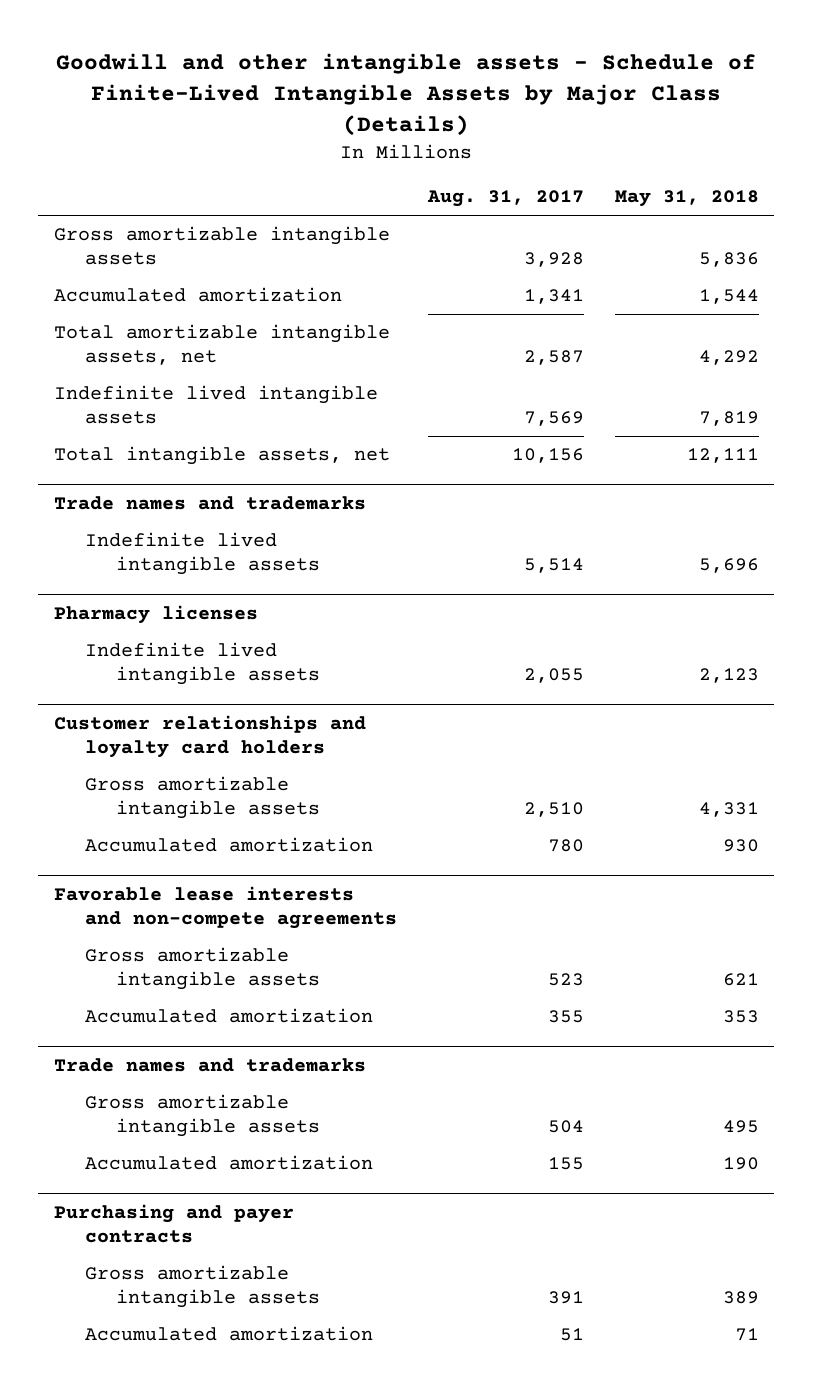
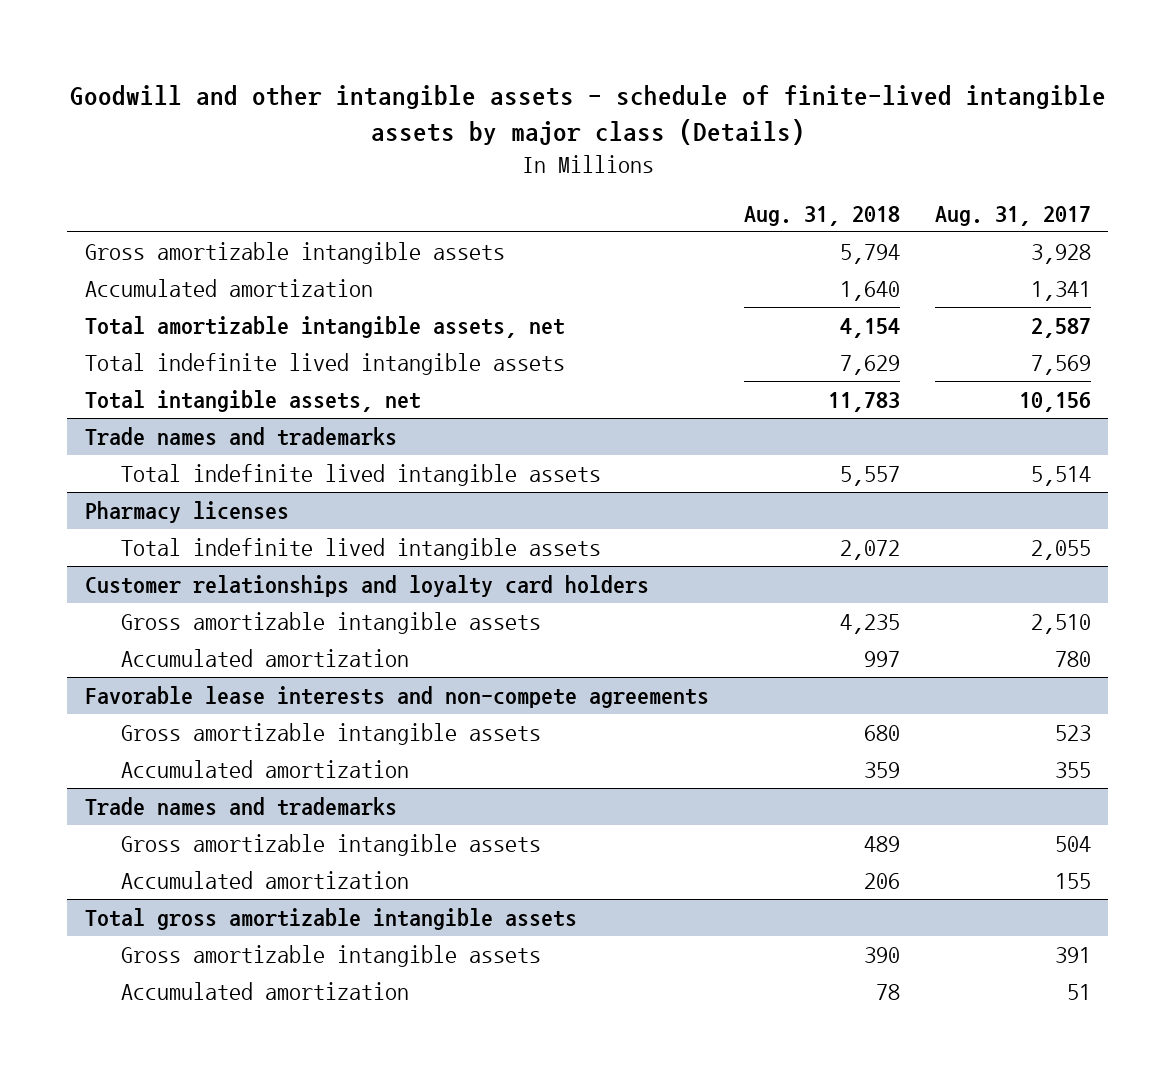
- Goodwill and other intangible assets - Schedule of Finite-Lived Intangible Assets by Major Class (Details)
+ Goodwill and other intangible assets - schedule of finite-lived intangible assets by major class (Details)
- | Aug. 31, 2017 | May 31, 2018
+ | Aug. 31, 2018 | Aug. 31, 2017
- Indefinite lived intangible assets | 7,569 | 7,819
+ Total indefinite lived intangible assets | 7,629 | 7,569
@ Trade names and trademarks
- Indefinite lived intangible assets | 5,514 | 5,696
+ Total indefinite lived intangible assets | 5,557 | 5,514
@ Pharmacy licenses
- Indefinite lived intangible assets | 2,055 | 2,123
+ Total indefinite lived intangible assets | 2,072 | 2,055
- Purchasing and payer contracts
+ Total gross amortizable intangible assets

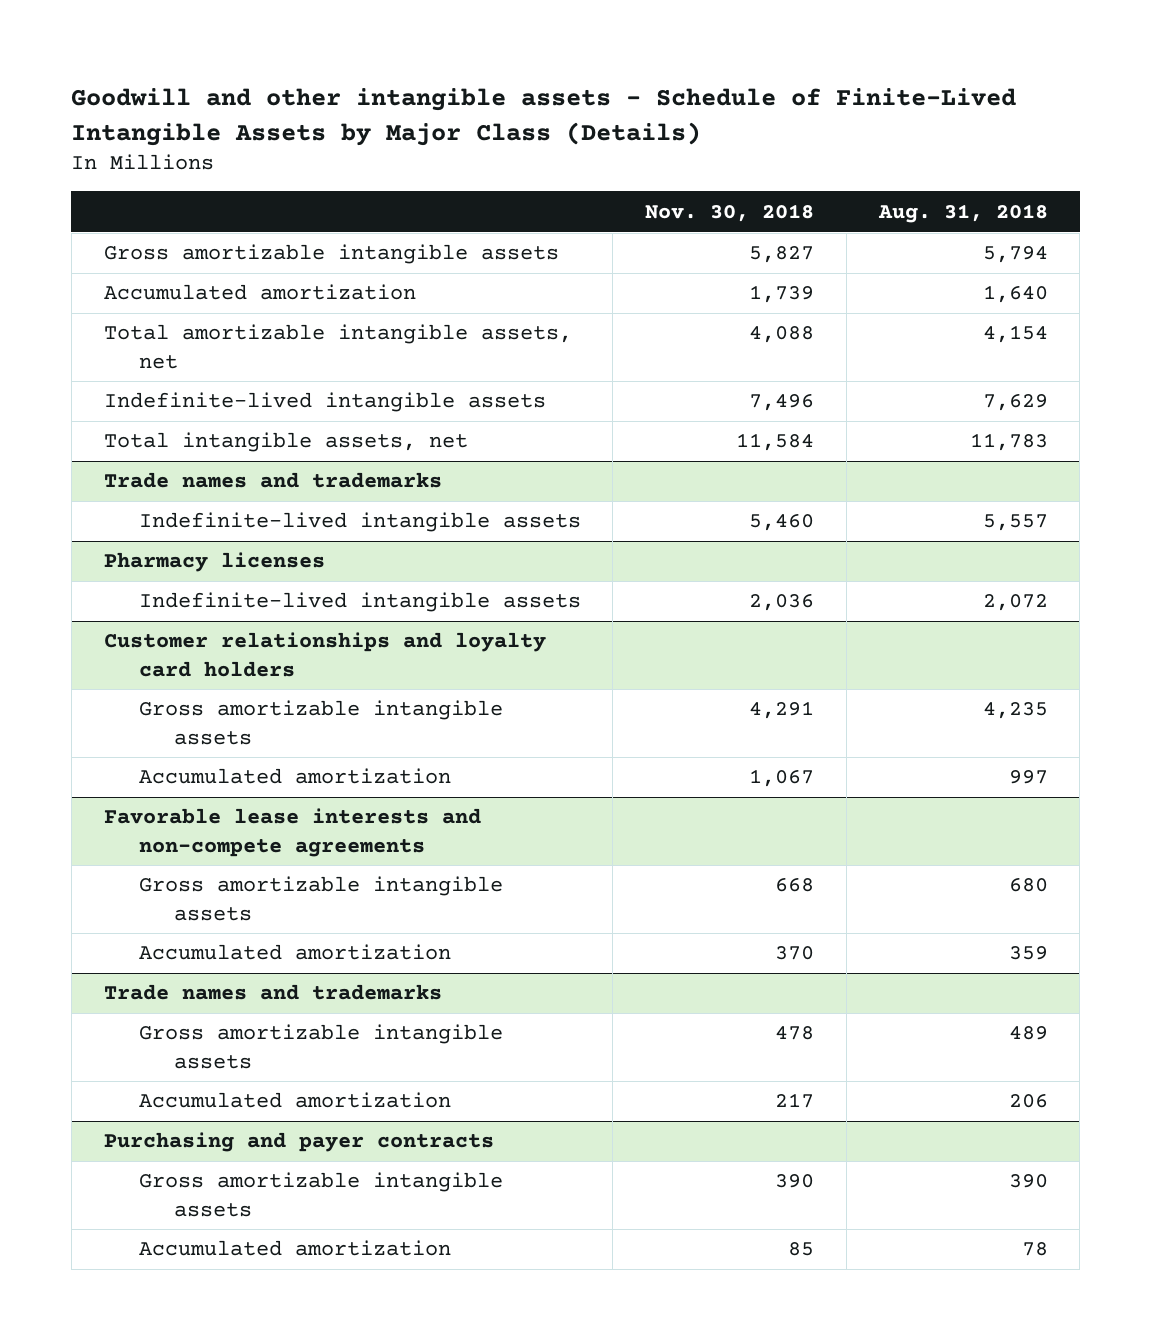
- Goodwill and other intangible assets - schedule of finite-lived intangible assets by major class (Details)
+ Goodwill and other intangible assets - Schedule of Finite-Lived Intangible Assets by Major Class (Details)
- | Aug. 31, 2018 | Aug. 31, 2017
+ | Nov. 30, 2018 | Aug. 31, 2018
- Total indefinite lived intangible assets | 7,629 | 7,569
+ Indefinite-lived intangible assets | 7,496 | 7,629
@ Trade names and trademarks
- Total indefinite lived intangible assets | 5,557 | 5,514
+ Indefinite-lived intangible assets | 5,460 | 5,557
@ Pharmacy licenses
- Total indefinite lived intangible assets | 2,072 | 2,055
+ Indefinite-lived intangible assets | 2,036 | 2,072
- Total gross amortizable intangible assets
+ Purchasing and payer contracts

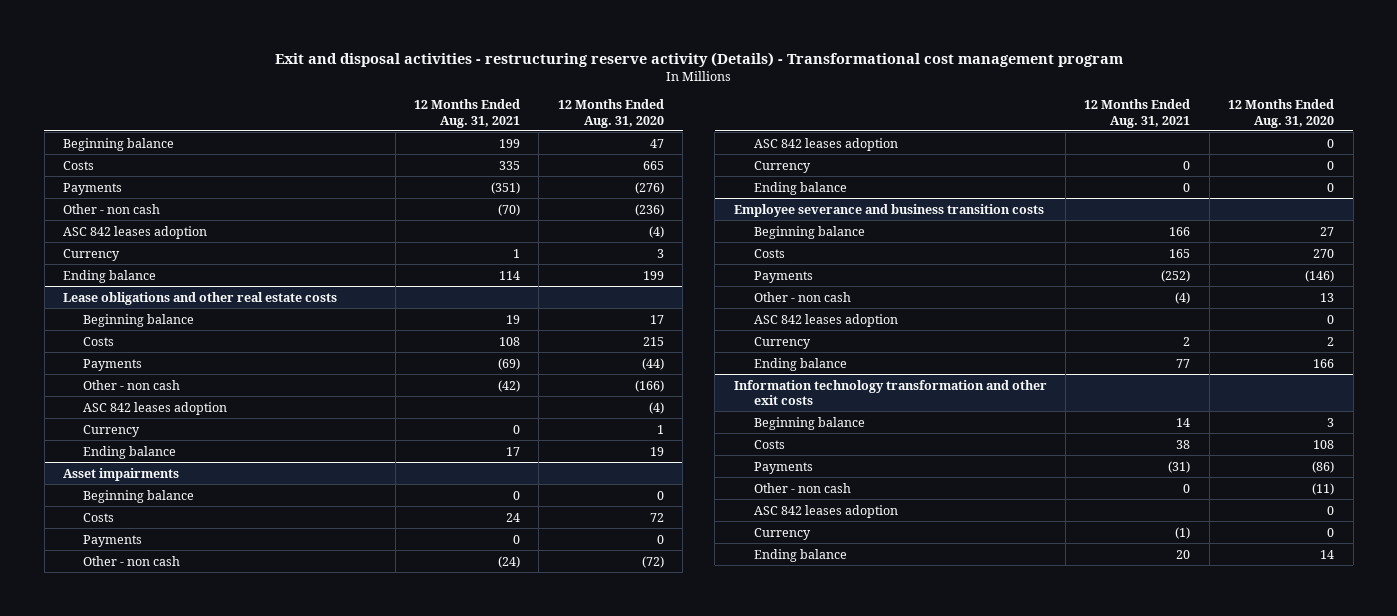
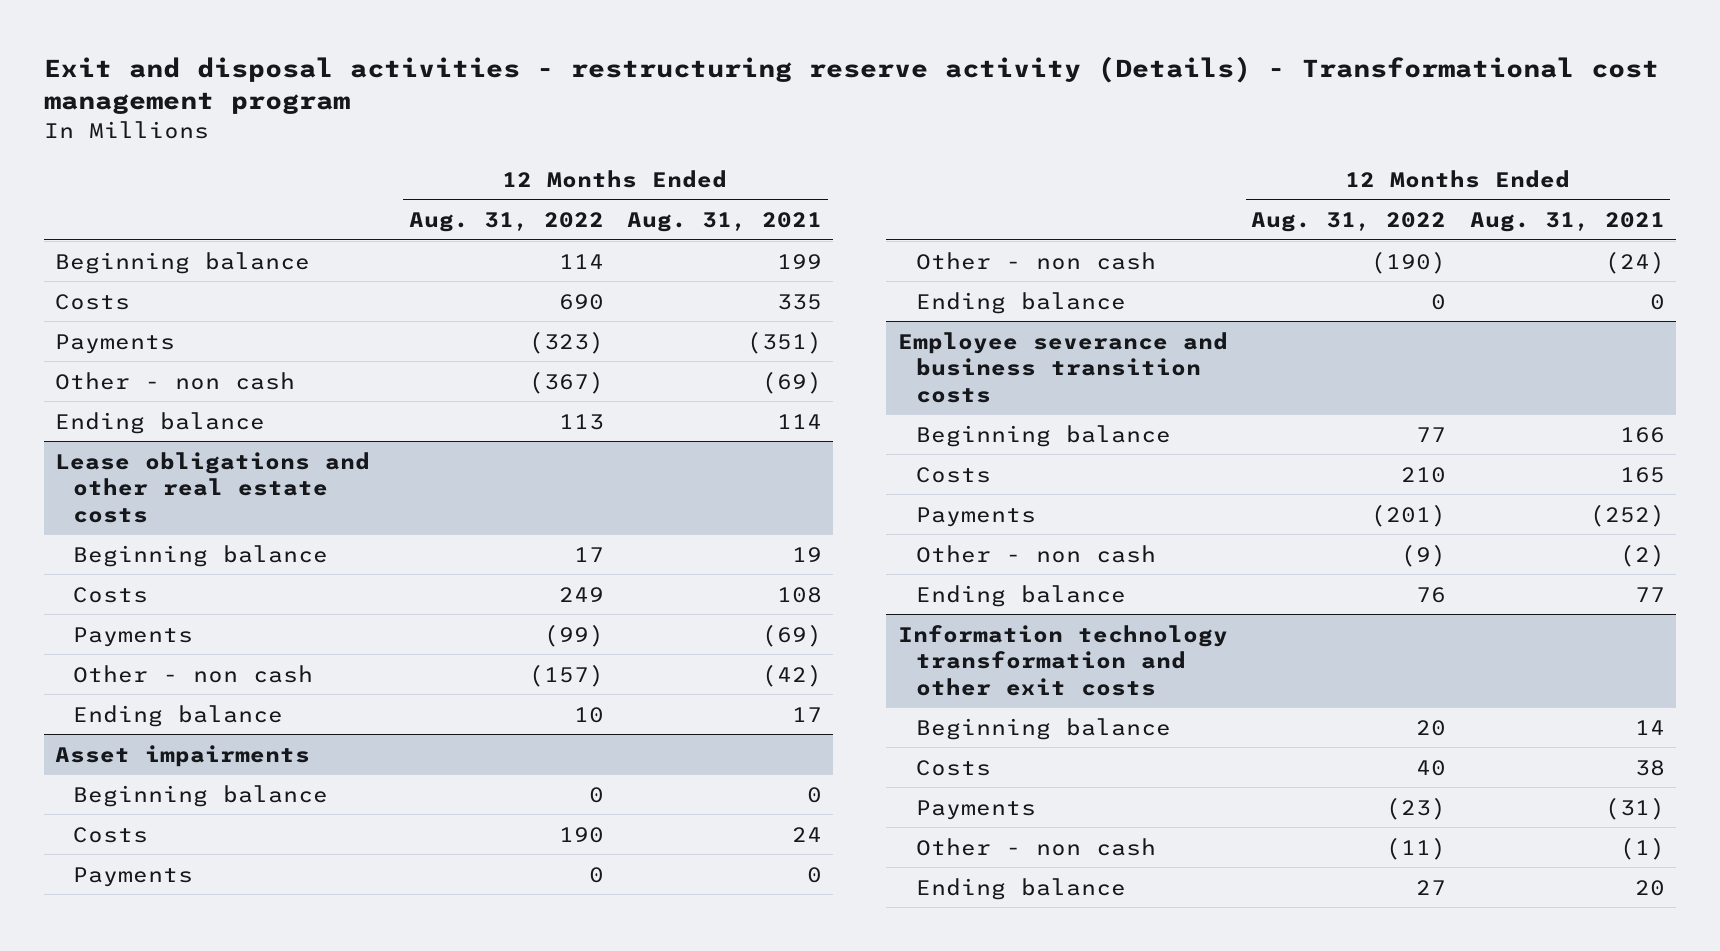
- | 12 Months Ended Aug. 31, 2021 | 12 Months Ended Aug. 31, 2020
+ | 12 Months Ended Aug. 31, 2022 | 12 Months Ended Aug. 31, 2021
- Other - non cash | (70) | (236)
- ASC 842 leases adoption | | (4)
- Currency | 1 | 3
+ Other - non cash | (367) | (69)
@ Lease obligations and other real estate costs
- ASC 842 leases adoption | | (4)
- Currency | 0 | 1
@ Asset impairments
- ASC 842 leases adoption | | 0
- Currency | 0 | 0
@ Employee severance and business transition costs
- Other - non cash | (4) | 13
- ASC 842 leases adoption | | 0
- Currency | 2 | 2
+ Other - non cash | (9) | (2)
@ Information technology transformation and other exit costs
- Other - non cash | 0 | (11)
- ASC 842 leases adoption | | 0
- Currency | (1) | 0
+ Other - non cash | (11) | (1)

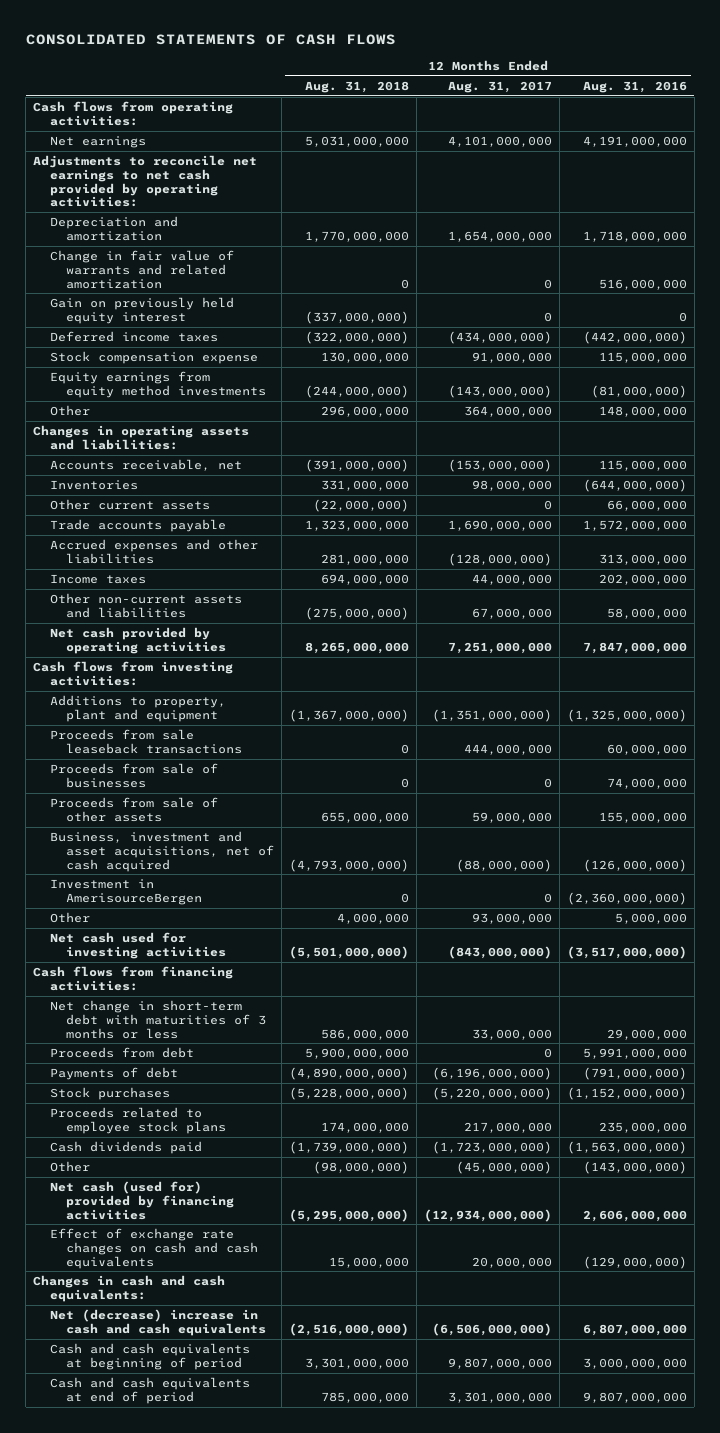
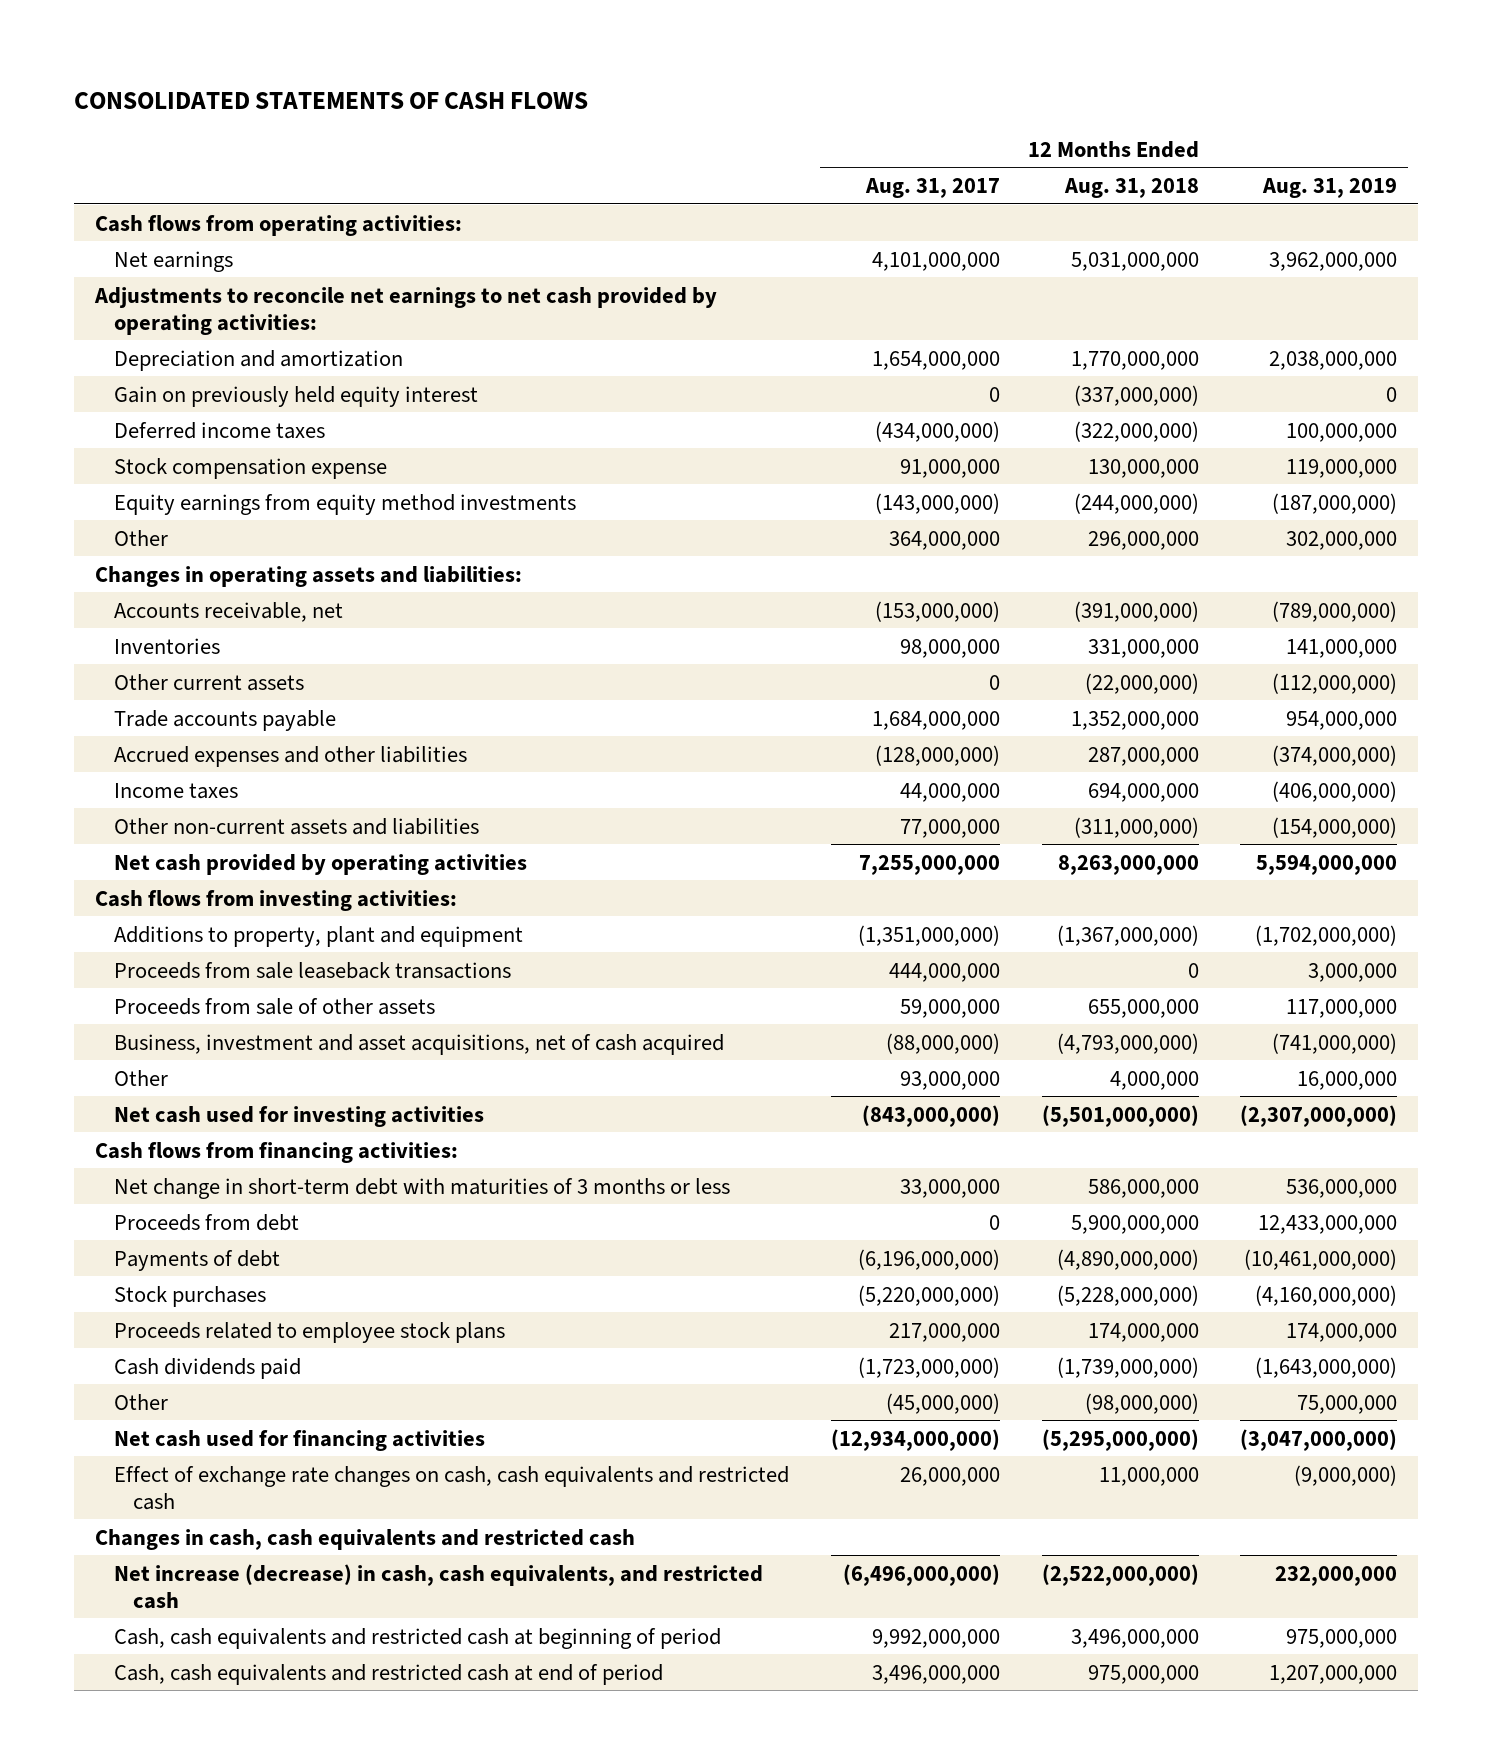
- | 12 Months Ended Aug. 31, 2018 | 12 Months Ended Aug. 31, 2017 | 12 Months Ended Aug. 31, 2016
+ | 12 Months Ended Aug. 31, 2017 | 12 Months Ended Aug. 31, 2018 | 12 Months Ended Aug. 31, 2019
- Change in fair value of warrants and related amortization | 0 | 0 | 516,000,000
- Trade accounts payable | 1,323,000,000 | 1,690,000,000 | 1,572,000,000
- Accrued expenses and other liabilities | 281,000,000 | (128,000,000) | 313,000,000
+ Trade accounts payable | 1,684,000,000 | 1,352,000,000 | 954,000,000
+ Accrued expenses and other liabilities | (128,000,000) | 287,000,000 | (374,000,000)
- Other non-current assets and liabilities | (275,000,000) | 67,000,000 | 58,000,000
- Net cash provided by operating activities | 8,265,000,000 | 7,251,000,000 | 7,847,000,000
+ Other non-current assets and liabilities | 77,000,000 | (311,000,000) | (154,000,000)
+ Net cash provided by operating activities | 7,255,000,000 | 8,263,000,000 | 5,594,000,000
- Proceeds from sale of businesses | 0 | 0 | 74,000,000
- Investment in AmerisourceBergen | 0 | 0 | (2,360,000,000)
- Net cash (used for) provided by financing activities | (5,295,000,000) | (12,934,000,000) | 2,606,000,000
- Effect of exchange rate changes on cash and cash equivalents | 15,000,000 | 20,000,000 | (129,000,000)
- Changes in cash and cash equivalents:
- Net (decrease) increase in cash and cash equivalents | (2,516,000,000) | (6,506,000,000) | 6,807,000,000
- Cash and cash equivalents at beginning of period | 3,301,000,000 | 9,807,000,000 | 3,000,000,000
- Cash and cash equivalents at end of period | 785,000,000 | 3,301,000,000 | 9,807,000,000
+ Net cash used for financing activities | (12,934,000,000) | (5,295,000,000) | (3,047,000,000)
+ Effect of exchange rate changes on cash, cash equivalents and restricted cash | 26,000,000 | 11,000,000 | (9,000,000)
+ Changes in cash, cash equivalents and restricted cash
+ Net increase (decrease) in cash, cash equivalents, and restricted cash | (6,496,000,000) | (2,522,000,000) | 232,000,000
+ Cash, cash equivalents and restricted cash at beginning of period | 9,992,000,000 | 3,496,000,000 | 975,000,000
+ Cash, cash equivalents and restricted cash at end of period | 3,496,000,000 | 975,000,000 | 1,207,000,000

